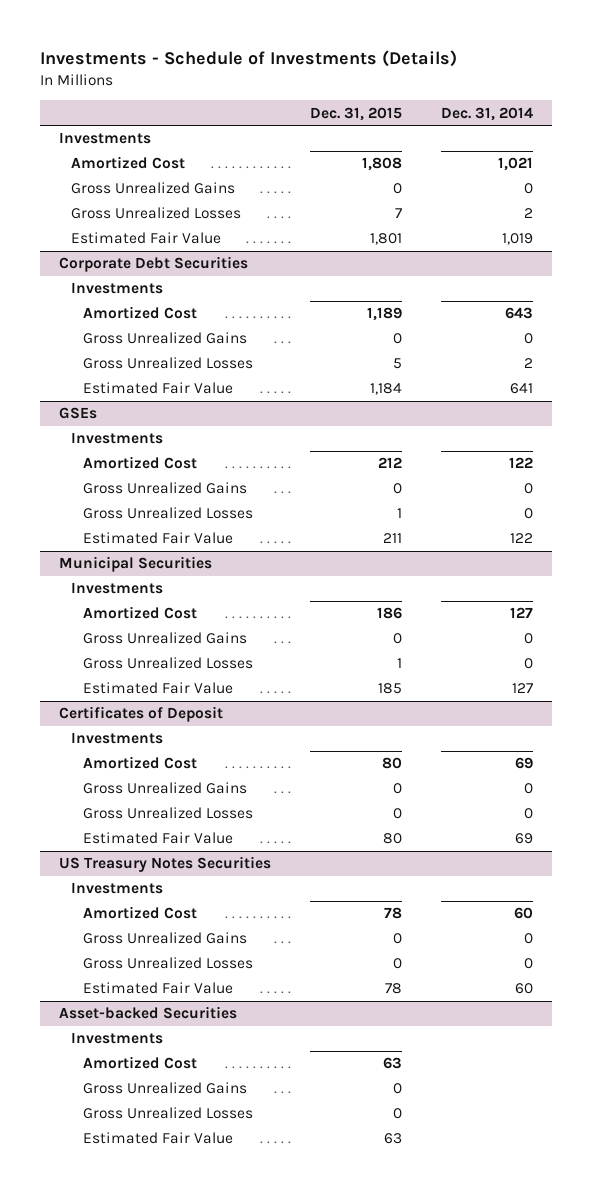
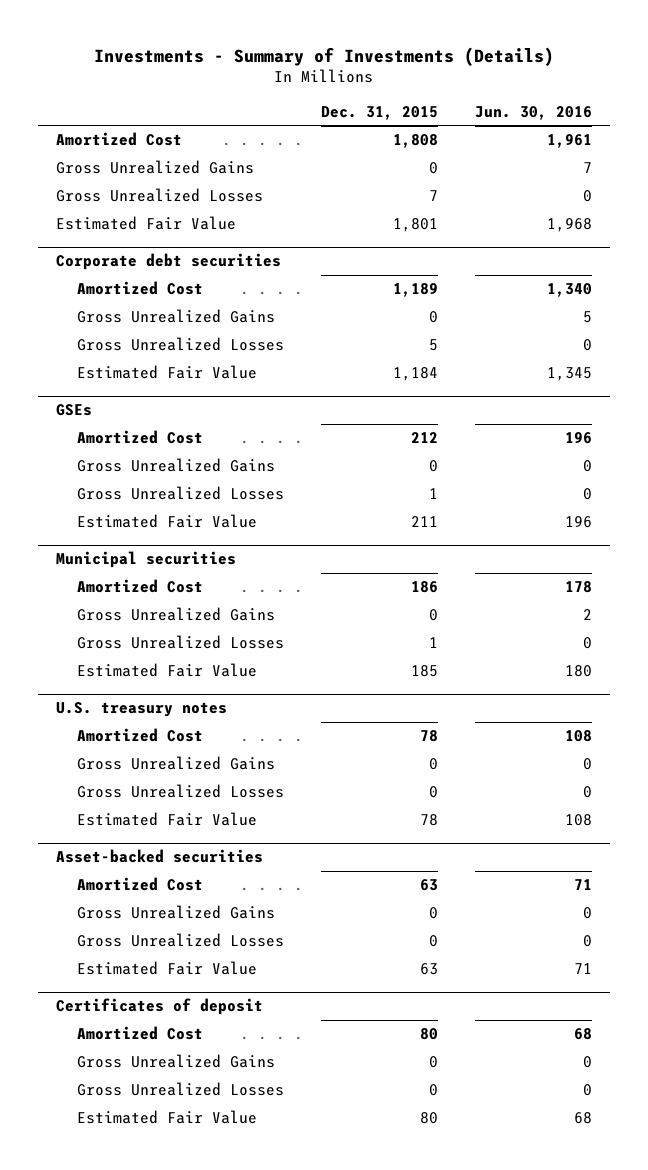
- Investments - Schedule of Investments (Details)
+ Investments - Summary of Investments (Details)
- | Dec. 31, 2015 | Dec. 31, 2014
+ | Dec. 31, 2015 | Jun. 30, 2016
- Investments
- Corporate Debt Securities
- Investments
+ Corporate debt securities
@ GSEs
- Investments
- Municipal Securities
- Investments
+ Municipal securities
- Certificates of Deposit
- Investments
- Amortized Cost | 80 | 69
- Gross Unrealized Gains | 0 | 0
- Gross Unrealized Losses | 0 | 0
- Estimated Fair Value | 80 | 69
- US Treasury Notes Securities
- Investments
+ U.S. treasury notes
- Asset-backed Securities
- Investments
+ Asset-backed securities
+ Certificates of deposit
+ Amortized Cost | 80 | 68
+ Gross Unrealized Gains | 0 | 0
+ Gross Unrealized Losses | 0 | 0
+ Estimated Fair Value | 80 | 68

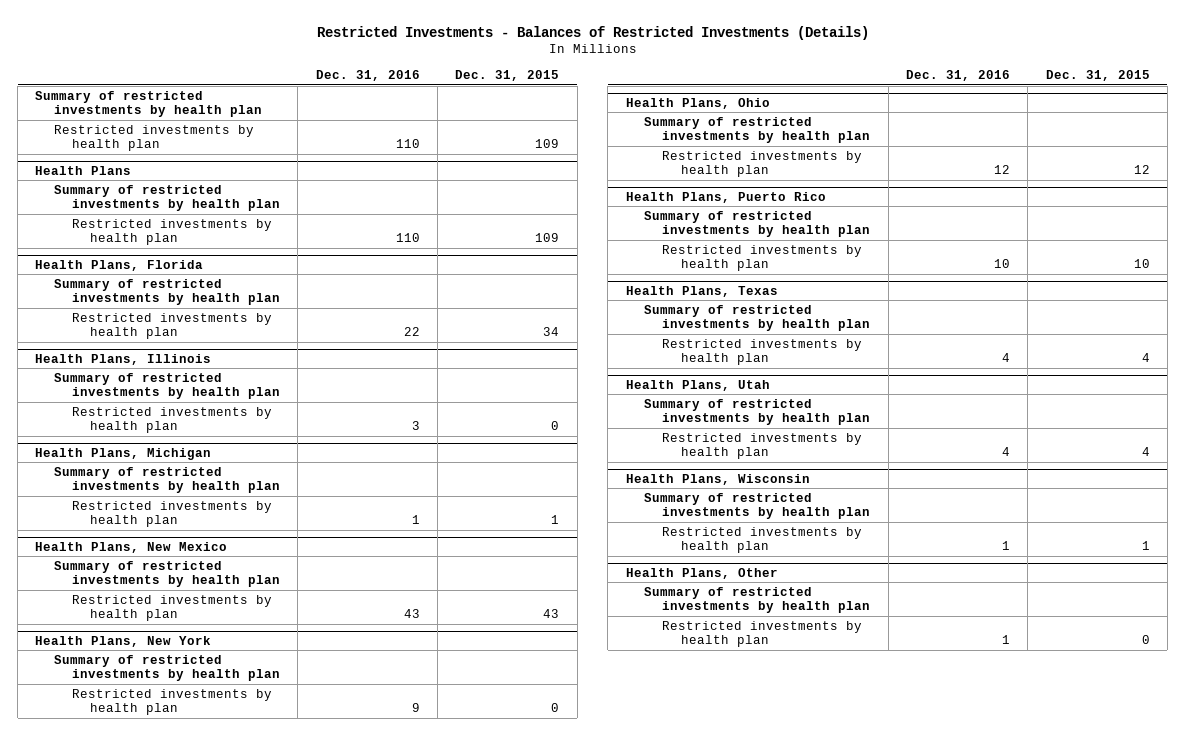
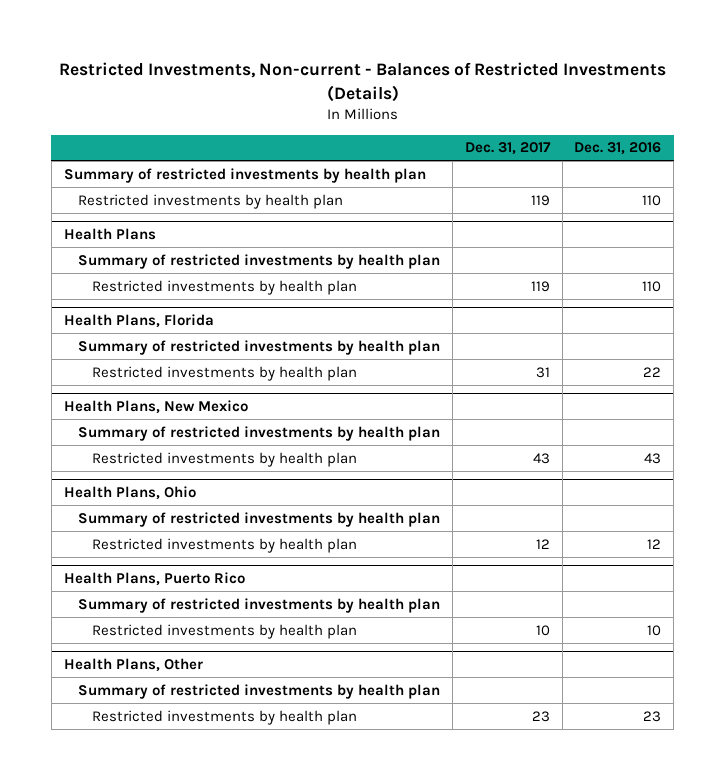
- Restricted Investments - Balances of Restricted Investments (Details)
+ Restricted Investments, Non-current - Balances of Restricted Investments (Details)
- | Dec. 31, 2016 | Dec. 31, 2015
+ | Dec. 31, 2017 | Dec. 31, 2016
- Health Plans, Illinois
- Summary of restricted investments by health plan
- Restricted investments by health plan | 3 | 0
- Health Plans, Michigan
- Summary of restricted investments by health plan
- Restricted investments by health plan | 1 | 1
- Health Plans, New York
- Summary of restricted investments by health plan
- Restricted investments by health plan | 9 | 0
- Health Plans, Texas
- Summary of restricted investments by health plan
- Restricted investments by health plan | 4 | 4
- Health Plans, Utah
- Summary of restricted investments by health plan
- Restricted investments by health plan | 4 | 4
- Health Plans, Wisconsin
- Summary of restricted investments by health plan
- Restricted investments by health plan | 1 | 1
@ Health Plans, Other
- Restricted investments by health plan | 1 | 0
+ Restricted investments by health plan | 23 | 23

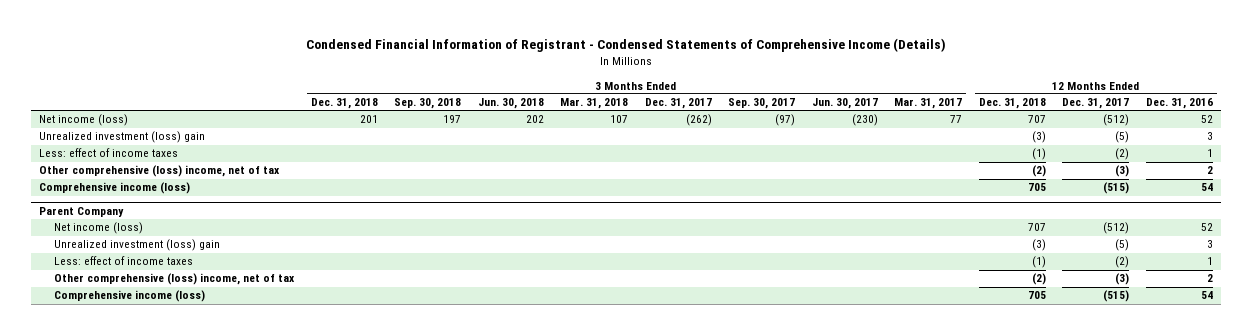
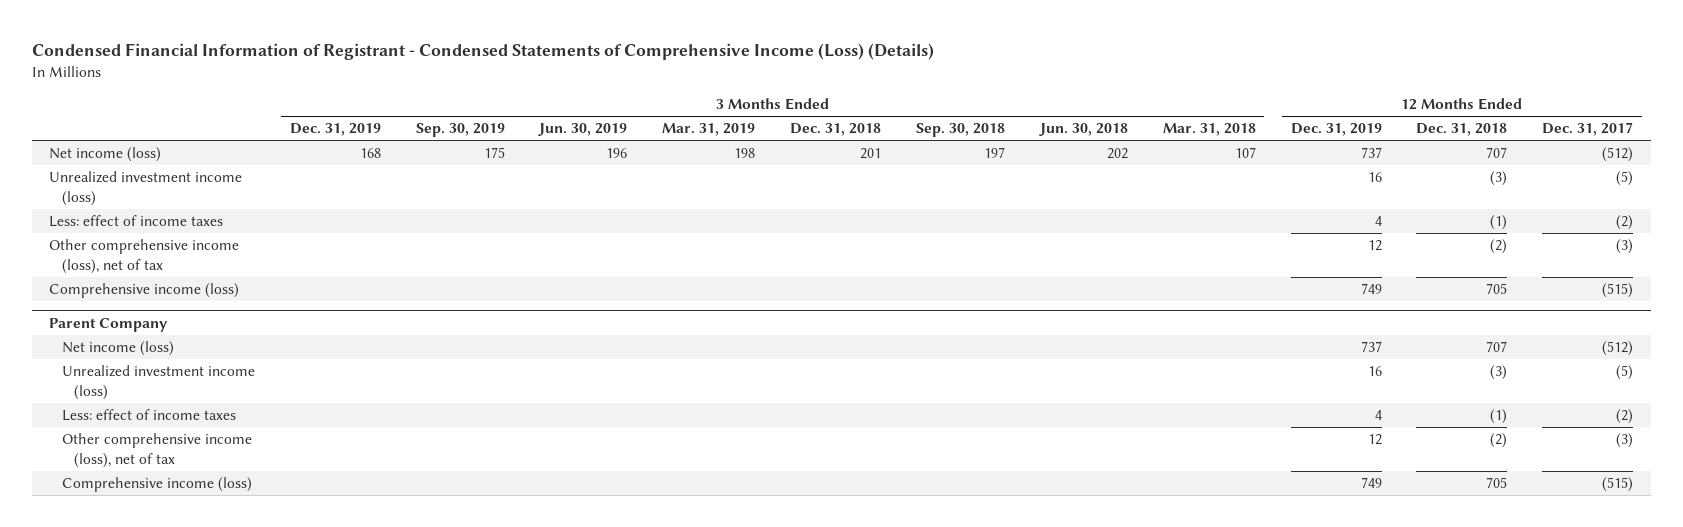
- Condensed Financial Information of Registrant - Condensed Statements of Comprehensive Income (Details)
+ Condensed Financial Information of Registrant - Condensed Statements of Comprehensive Income (Loss) (Details)
- | 3 Months Ended Dec. 31, 2018 | 3 Months Ended Sep. 30, 2018 | 3 Months Ended Jun. 30, 2018 | 3 Months Ended Mar. 31, 2018 | 3 Months Ended Dec. 31, 2017 | 3 Months Ended Sep. 30, 2017 | 3 Months Ended Jun. 30, 2017 | 3 Months Ended Mar. 31, 2017 | 12 Months Ended Dec. 31, 2018 | 12 Months Ended Dec. 31, 2017 | 12 Months Ended Dec. 31, 2016
+ | 3 Months Ended Dec. 31, 2019 | 3 Months Ended Sep. 30, 2019 | 3 Months Ended Jun. 30, 2019 | 3 Months Ended Mar. 31, 2019 | 3 Months Ended Dec. 31, 2018 | 3 Months Ended Sep. 30, 2018 | 3 Months Ended Jun. 30, 2018 | 3 Months Ended Mar. 31, 2018 | 12 Months Ended Dec. 31, 2019 | 12 Months Ended Dec. 31, 2018 | 12 Months Ended Dec. 31, 2017
- Unrealized investment (loss) gain | | | | | | | | | (3) | (5) | 3
+ Unrealized investment income (loss) | | | | | | | | | 16 | (3) | (5)
- Other comprehensive (loss) income, net of tax | | | | | | | | | (2) | (3) | 2
+ Other comprehensive income (loss), net of tax | | | | | | | | | 12 | (2) | (3)
@ Parent Company
- Unrealized investment (loss) gain | | | | | | | | | (3) | (5) | 3
+ Unrealized investment income (loss) | | | | | | | | | 16 | (3) | (5)
- Other comprehensive (loss) income, net of tax | | | | | | | | | (2) | (3) | 2
+ Other comprehensive income (loss), net of tax | | | | | | | | | 12 | (2) | (3)

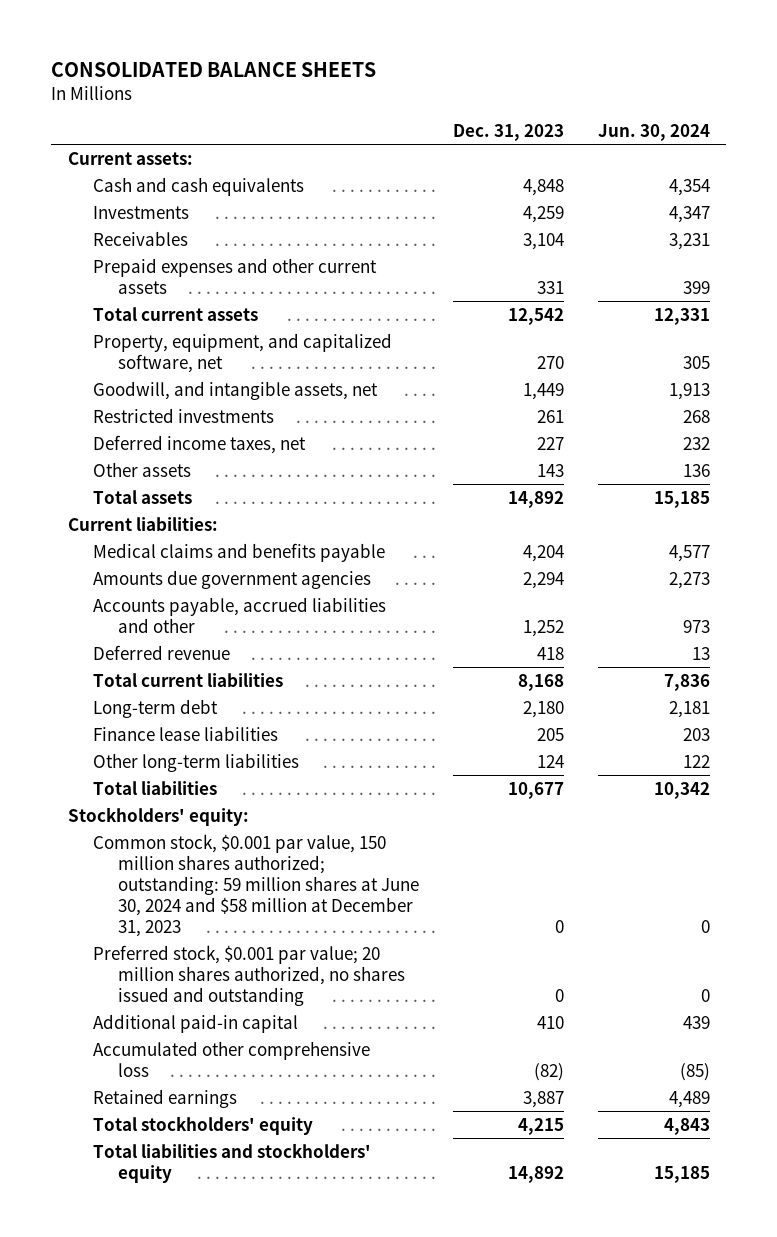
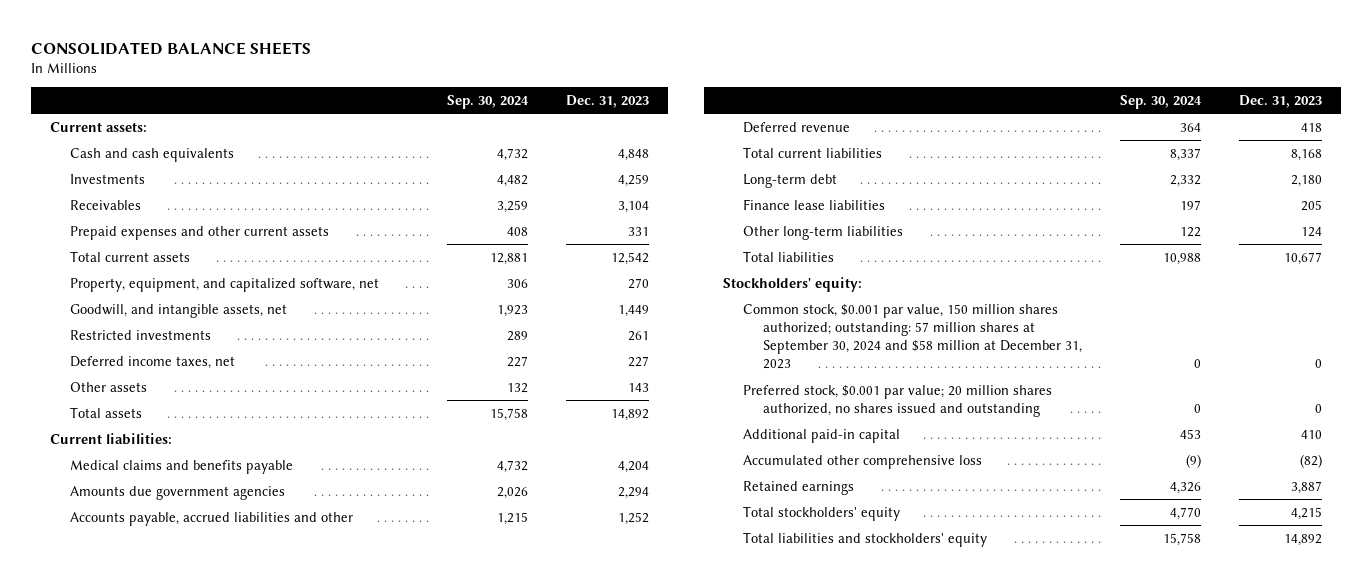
- | Dec. 31, 2023 | Jun. 30, 2024
+ | Sep. 30, 2024 | Dec. 31, 2023
- Common stock, $0.001 par value, 150 million shares authorized; outstanding: 59 million shares at June 30, 2024 and $58 million at December 31, 2023 | 0 | 0
+ Common stock, $0.001 par value, 150 million shares authorized; outstanding: 57 million shares at September 30, 2024 and $58 million at December 31, 2023 | 0 | 0

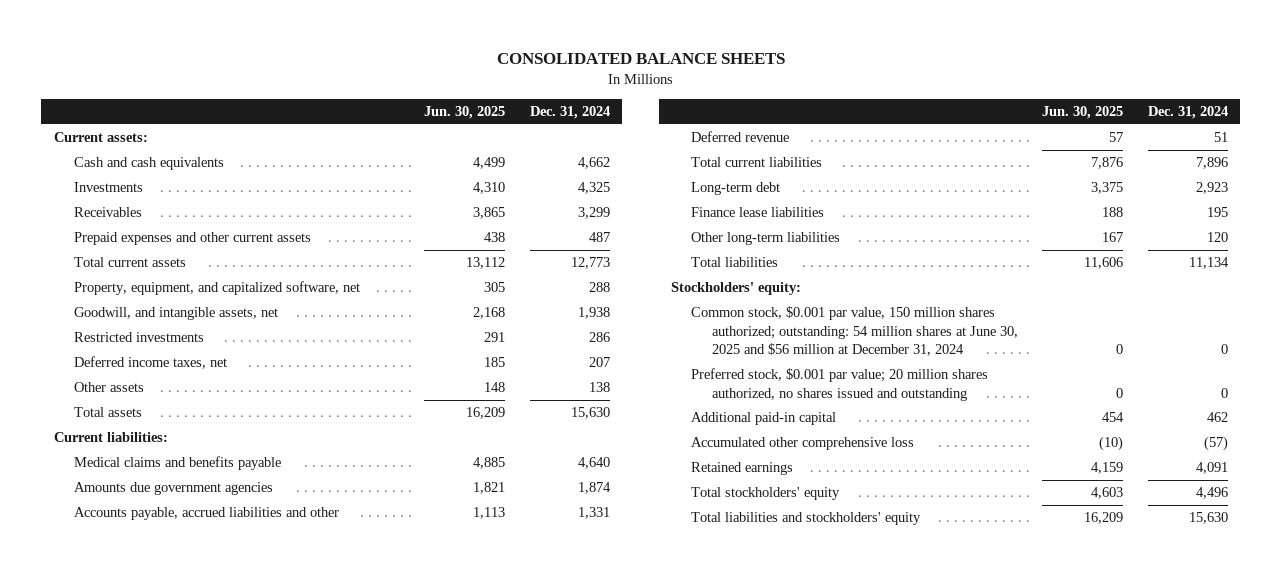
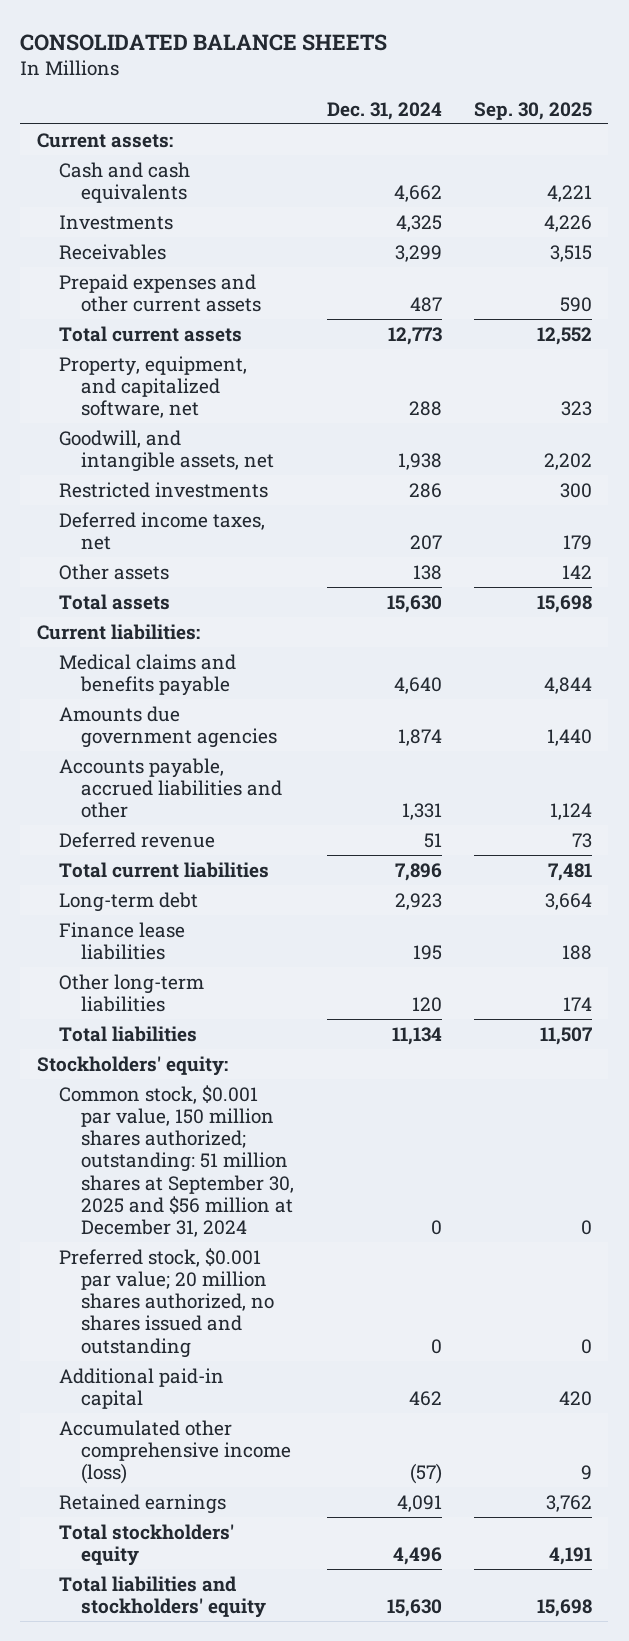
- | Jun. 30, 2025 | Dec. 31, 2024
+ | Dec. 31, 2024 | Sep. 30, 2025
- Common stock, $0.001 par value, 150 million shares authorized; outstanding: 54 million shares at June 30, 2025 and $56 million at December 31, 2024 | 0 | 0
+ Common stock, $0.001 par value, 150 million shares authorized; outstanding: 51 million shares at September 30, 2025 and $56 million at December 31, 2024 | 0 | 0
- Accumulated other comprehensive loss | (10) | (57)
+ Accumulated other comprehensive income (loss) | (57) | 9

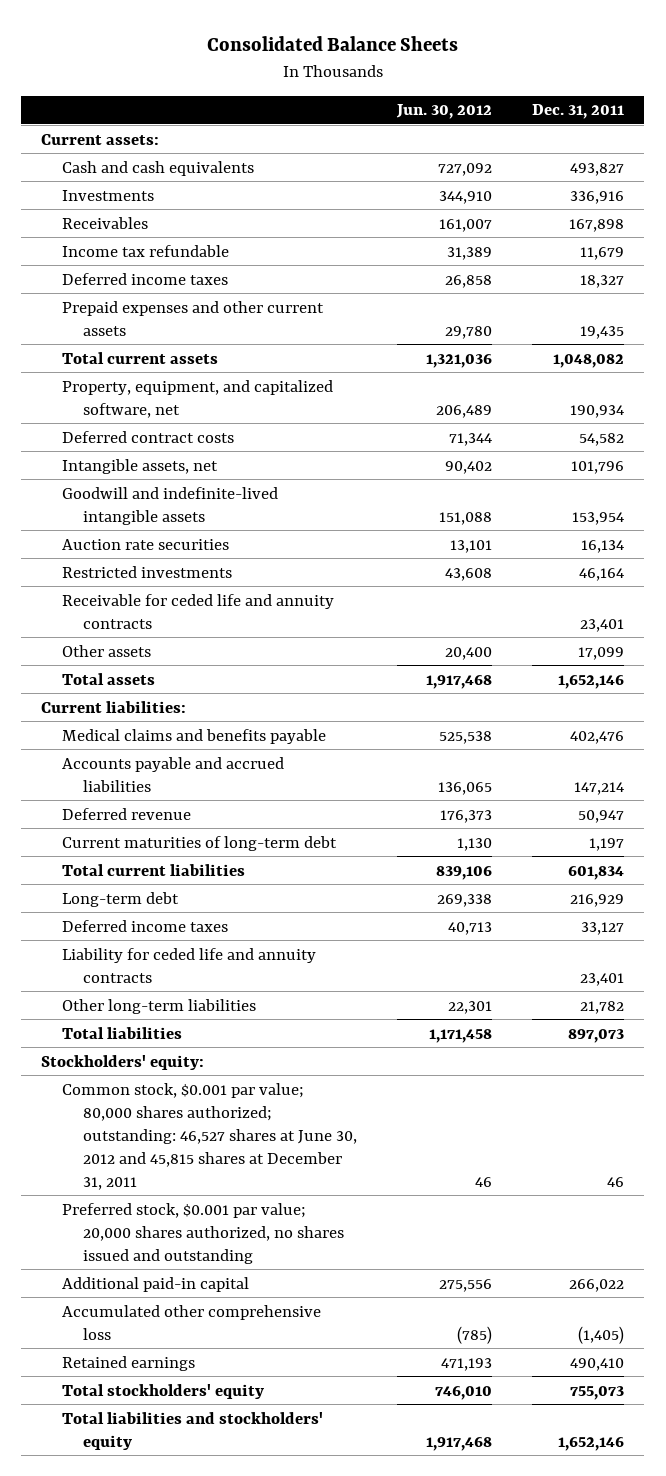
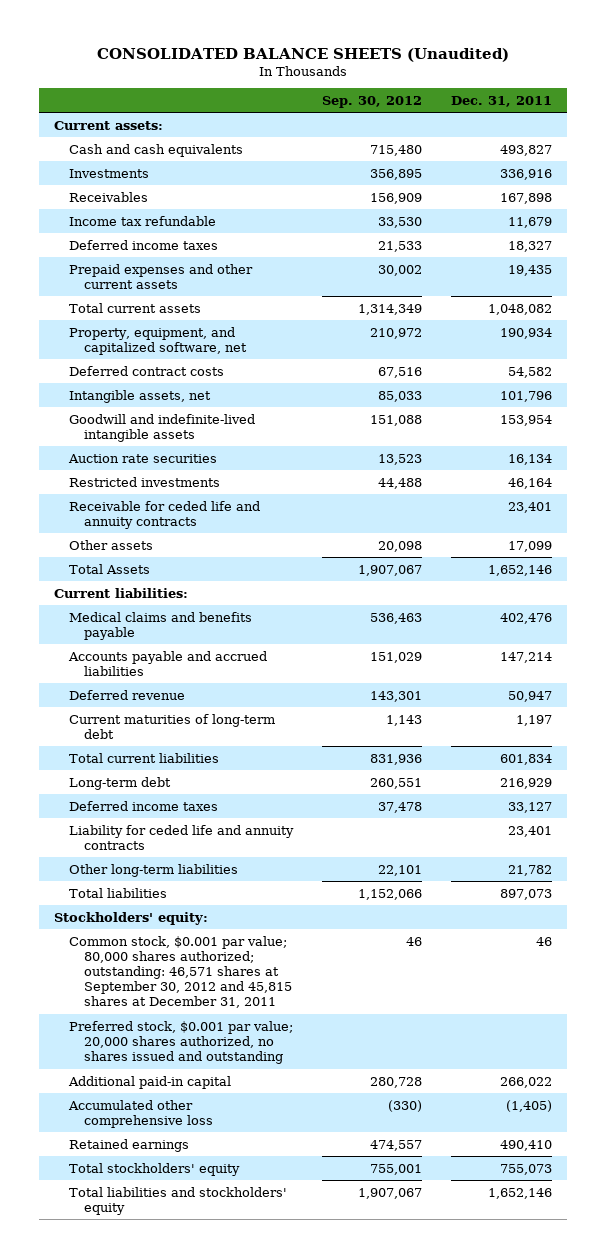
- Consolidated Balance Sheets
+ CONSOLIDATED BALANCE SHEETS (Unaudited)
- | Jun. 30, 2012 | Dec. 31, 2011
+ | Sep. 30, 2012 | Dec. 31, 2011
- Total assets | 1,917,468 | 1,652,146
+ Total Assets | 1,907,067 | 1,652,146
- Common stock, $0.001 par value; 80,000 shares authorized; outstanding: 46,527 shares at June 30, 2012 and 45,815 shares at December 31, 2011 | 46 | 46
+ Common stock, $0.001 par value; 80,000 shares authorized; outstanding: 46,571 shares at September 30, 2012 and 45,815 shares at December 31, 2011 | 46 | 46

